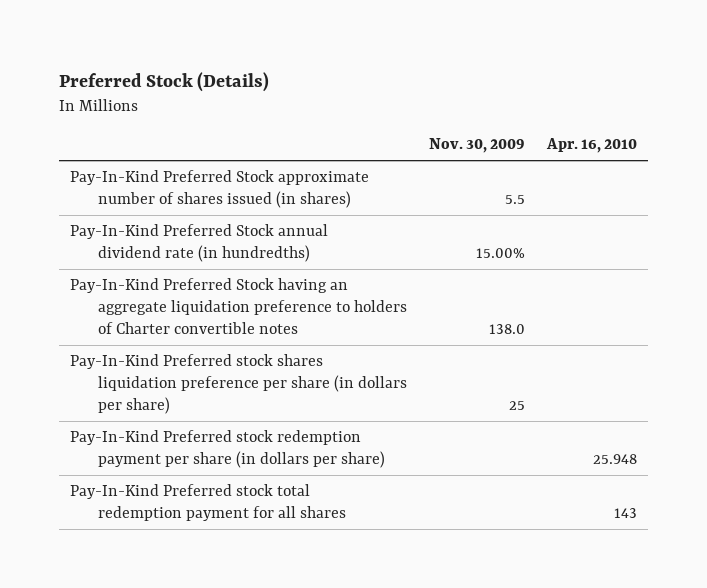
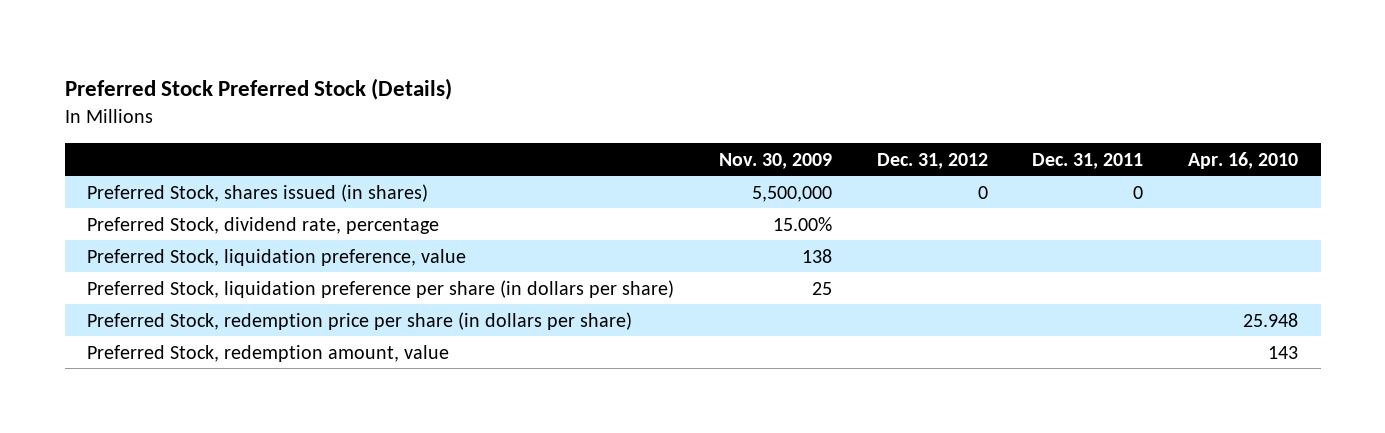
- Preferred Stock (Details)
+ Preferred Stock Preferred Stock (Details)
- | Nov. 30, 2009 | Apr. 16, 2010
+ | Nov. 30, 2009 | Dec. 31, 2012 | Dec. 31, 2011 | Apr. 16, 2010
- Pay-In-Kind Preferred Stock approximate number of shares issued (in shares) | 5.5 |
- Pay-In-Kind Preferred Stock annual dividend rate (in hundredths) | 15.00% |
- Pay-In-Kind Preferred Stock having an aggregate liquidation preference to holders of Charter convertible notes | 138.0 |
- Pay-In-Kind Preferred stock shares liquidation preference per share (in dollars per share) | 25 |
- Pay-In-Kind Preferred stock redemption payment per share (in dollars per share) | | 25.948
- Pay-In-Kind Preferred stock total redemption payment for all shares | | 143
+ Preferred Stock, shares issued (in shares) | 5,500,000 | 0 | 0 |
+ Preferred Stock, dividend rate, percentage | 15.00% | | |
+ Preferred Stock, liquidation preference, value | 138 | | |
+ Preferred Stock, liquidation preference per share (in dollars per share) | 25 | | |
+ Preferred Stock, redemption price per share (in dollars per share) | | | | 25.948
+ Preferred Stock, redemption amount, value | | | | 143

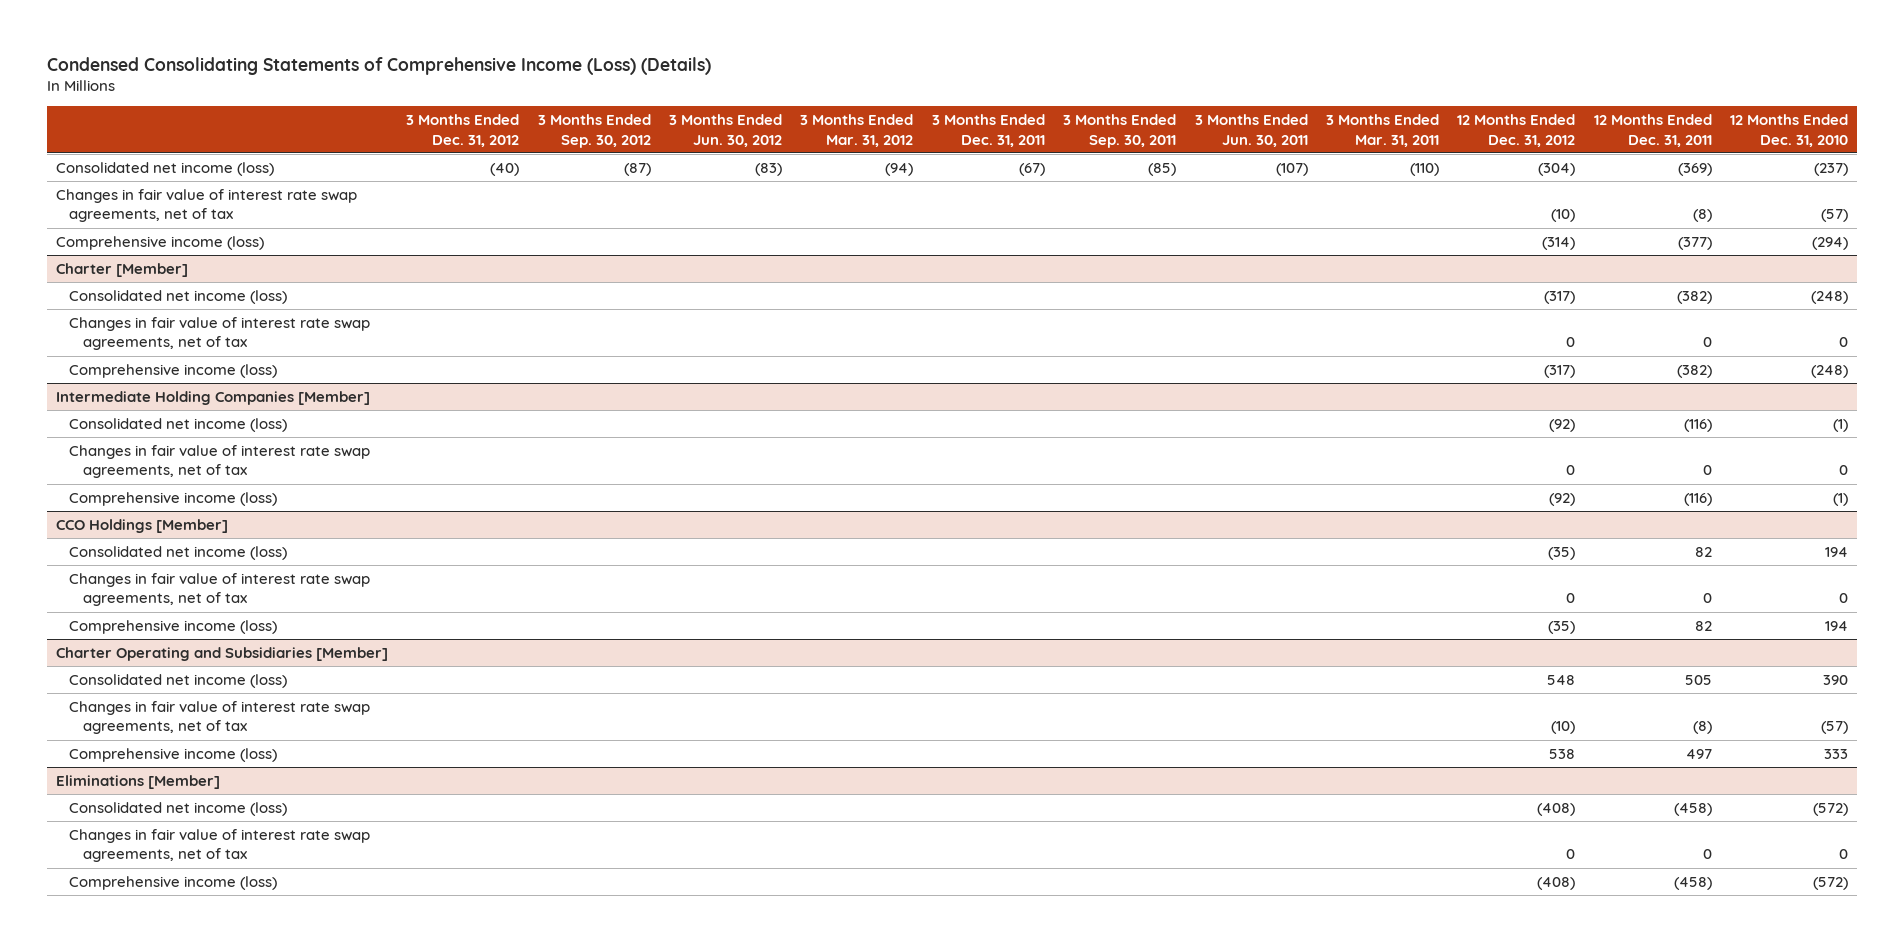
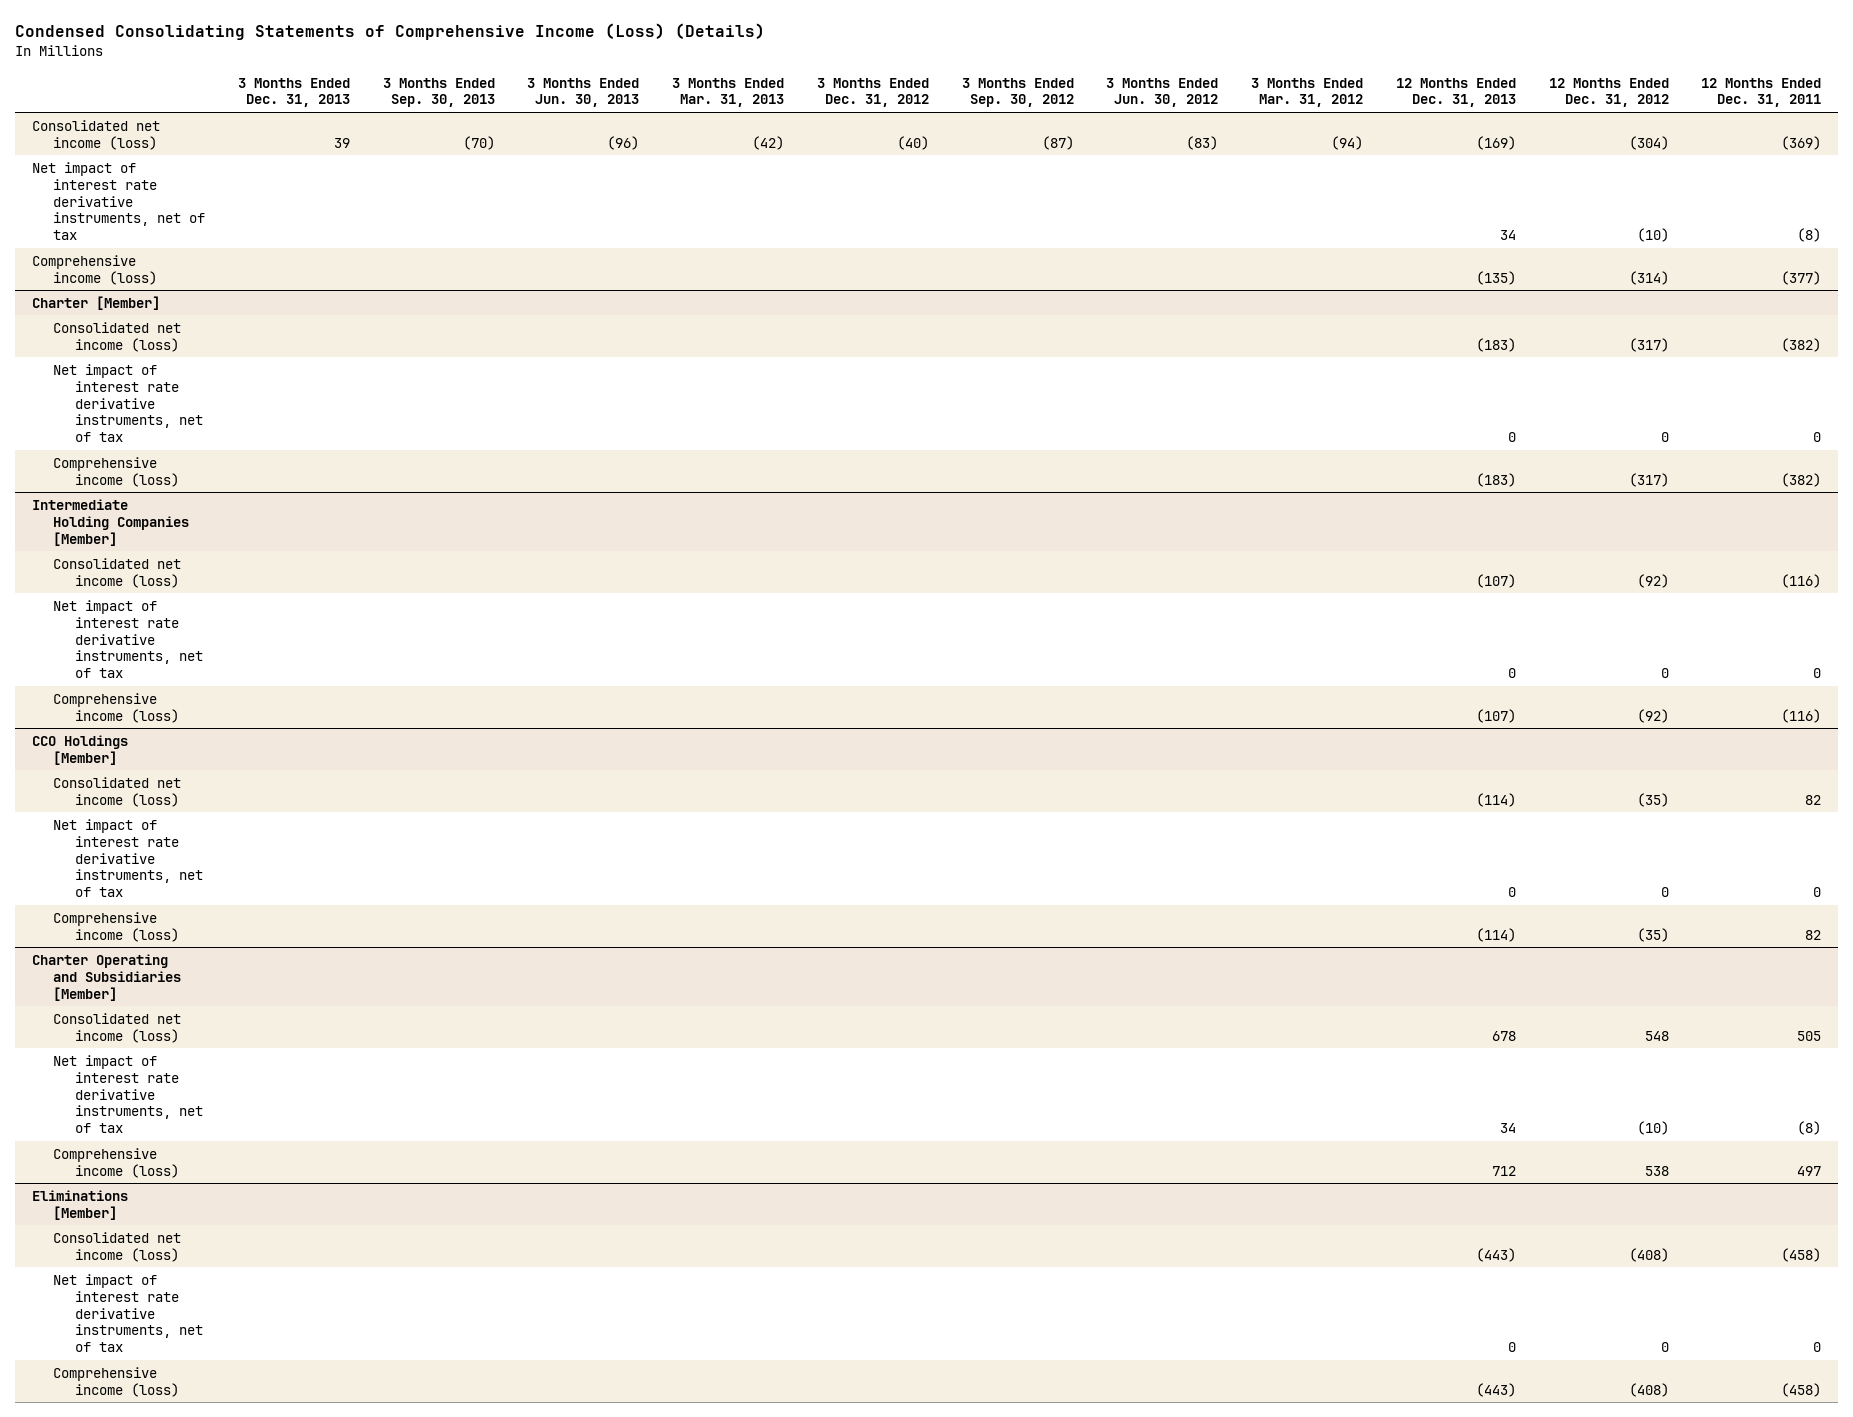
- | 3 Months Ended Dec. 31, 2012 | 3 Months Ended Sep. 30, 2012 | 3 Months Ended Jun. 30, 2012 | 3 Months Ended Mar. 31, 2012 | 3 Months Ended Dec. 31, 2011 | 3 Months Ended Sep. 30, 2011 | 3 Months Ended Jun. 30, 2011 | 3 Months Ended Mar. 31, 2011 | 12 Months Ended Dec. 31, 2012 | 12 Months Ended Dec. 31, 2011 | 12 Months Ended Dec. 31, 2010
+ | 3 Months Ended Dec. 31, 2013 | 3 Months Ended Sep. 30, 2013 | 3 Months Ended Jun. 30, 2013 | 3 Months Ended Mar. 31, 2013 | 3 Months Ended Dec. 31, 2012 | 3 Months Ended Sep. 30, 2012 | 3 Months Ended Jun. 30, 2012 | 3 Months Ended Mar. 31, 2012 | 12 Months Ended Dec. 31, 2013 | 12 Months Ended Dec. 31, 2012 | 12 Months Ended Dec. 31, 2011
- Changes in fair value of interest rate swap agreements, net of tax | | | | | | | | | (10) | (8) | (57)
+ Net impact of interest rate derivative instruments, net of tax | | | | | | | | | 34 | (10) | (8)
@ Charter [Member]
- Changes in fair value of interest rate swap agreements, net of tax | | | | | | | | | 0 | 0 | 0
+ Net impact of interest rate derivative instruments, net of tax | | | | | | | | | 0 | 0 | 0
@ Intermediate Holding Companies [Member]
- Changes in fair value of interest rate swap agreements, net of tax | | | | | | | | | 0 | 0 | 0
+ Net impact of interest rate derivative instruments, net of tax | | | | | | | | | 0 | 0 | 0
@ CCO Holdings [Member]
- Changes in fair value of interest rate swap agreements, net of tax | | | | | | | | | 0 | 0 | 0
+ Net impact of interest rate derivative instruments, net of tax | | | | | | | | | 0 | 0 | 0
@ Charter Operating and Subsidiaries [Member]
- Changes in fair value of interest rate swap agreements, net of tax | | | | | | | | | (10) | (8) | (57)
+ Net impact of interest rate derivative instruments, net of tax | | | | | | | | | 34 | (10) | (8)
@ Eliminations [Member]
- Changes in fair value of interest rate swap agreements, net of tax | | | | | | | | | 0 | 0 | 0
+ Net impact of interest rate derivative instruments, net of tax | | | | | | | | | 0 | 0 | 0

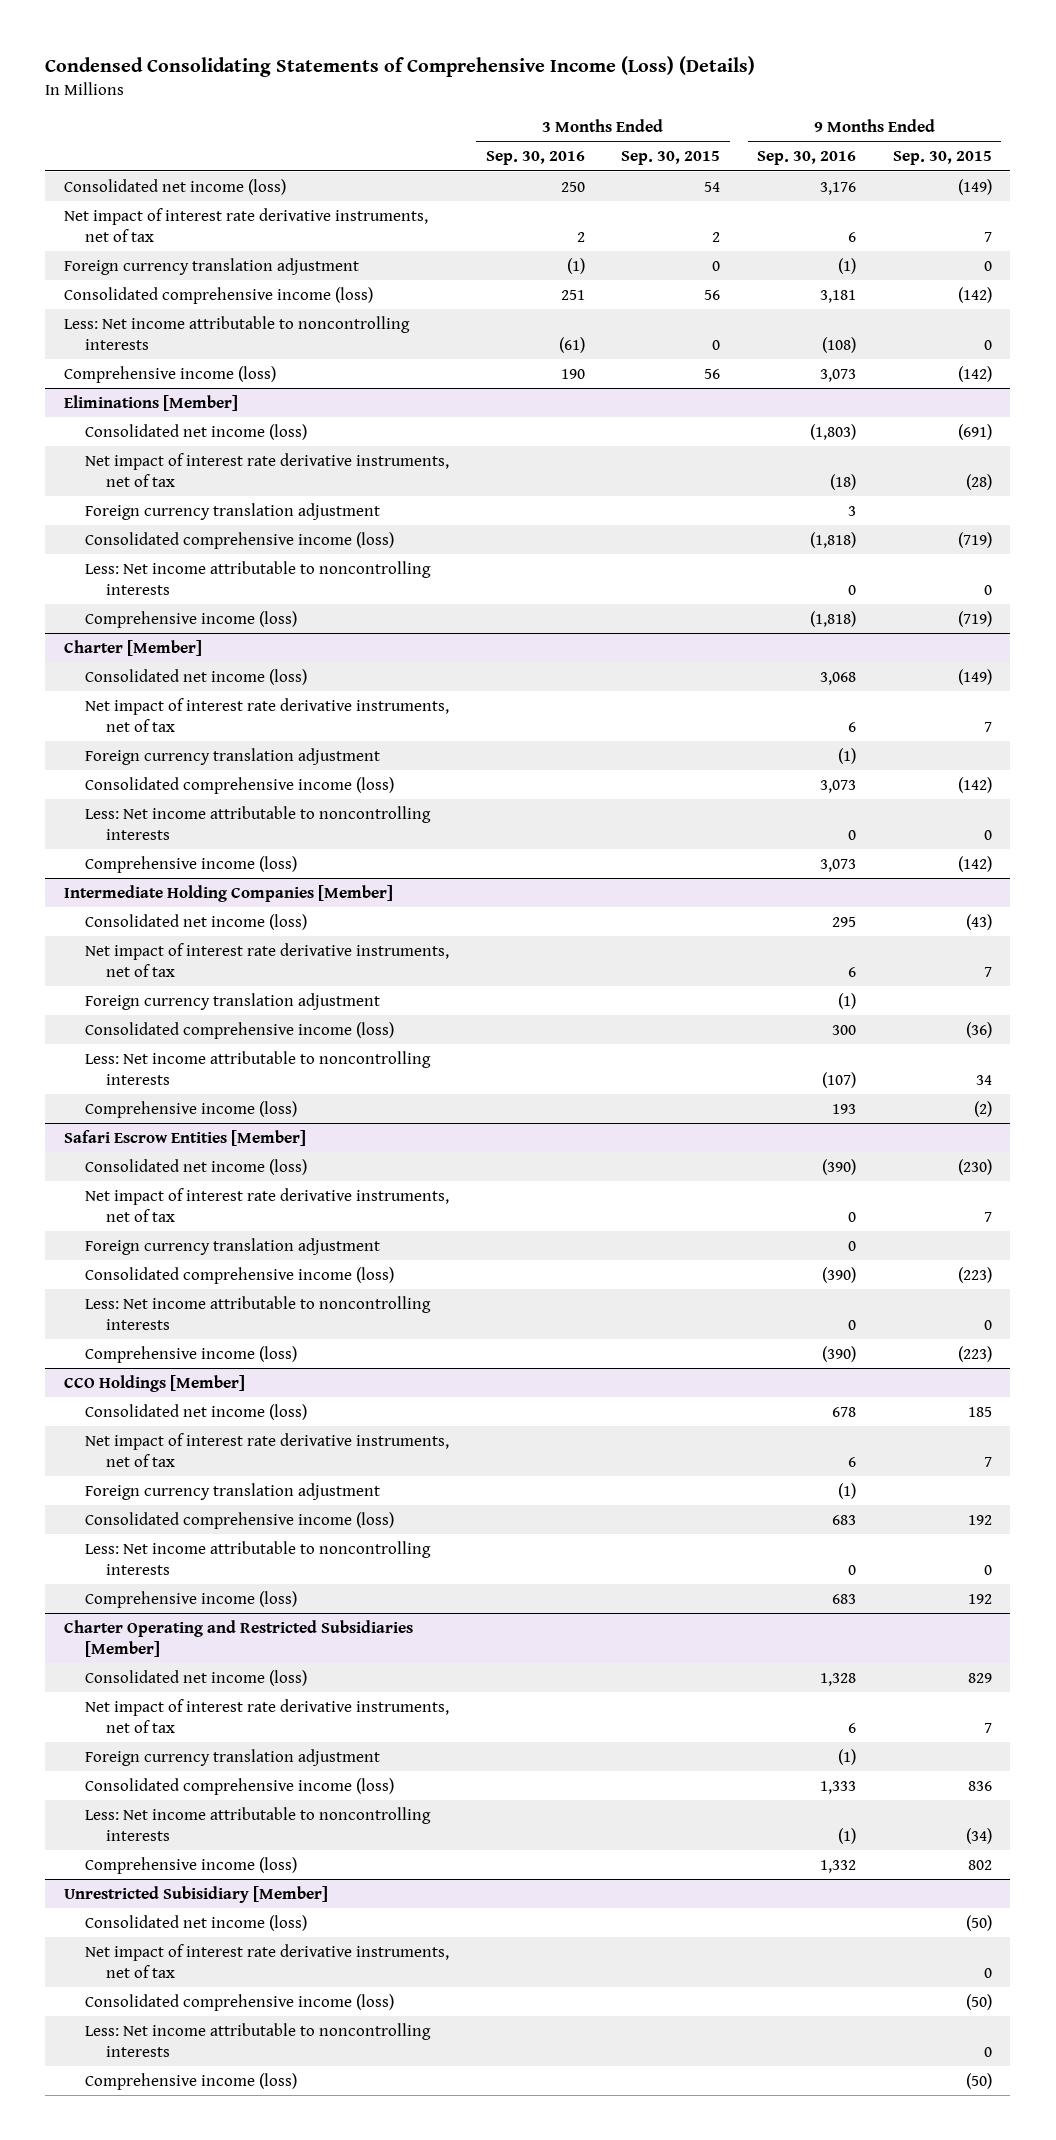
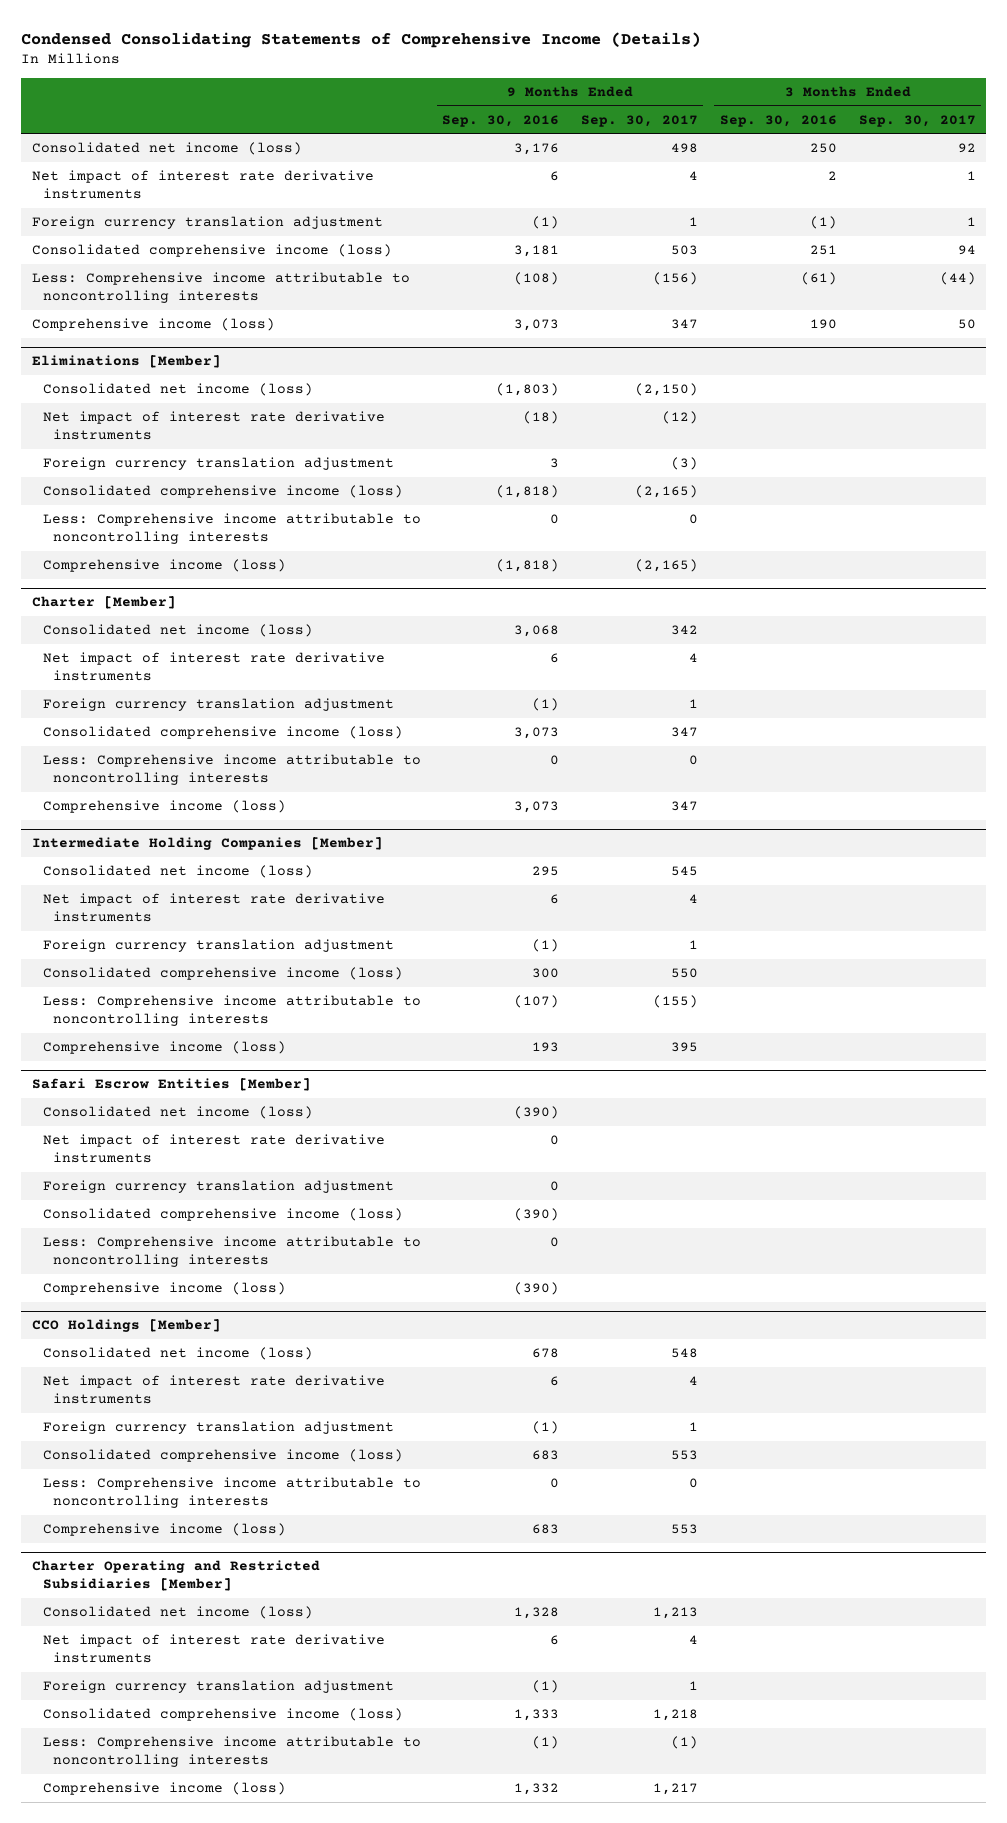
- Condensed Consolidating Statements of Comprehensive Income (Loss) (Details)
+ Condensed Consolidating Statements of Comprehensive Income (Details)
- | 3 Months Ended Sep. 30, 2016 | 3 Months Ended Sep. 30, 2015 | 9 Months Ended Sep. 30, 2016 | 9 Months Ended Sep. 30, 2015
+ | 9 Months Ended Sep. 30, 2016 | 9 Months Ended Sep. 30, 2017 | 3 Months Ended Sep. 30, 2016 | 3 Months Ended Sep. 30, 2017
- Net impact of interest rate derivative instruments, net of tax | 2 | 2 | 6 | 7
+ Net impact of interest rate derivative instruments | 6 | 4 | 2 | 1
- Less: Net income attributable to noncontrolling interests | (61) | 0 | (108) | 0
+ Less: Comprehensive income attributable to noncontrolling interests | (108) | (156) | (61) | (44)
@ Eliminations [Member]
- Net impact of interest rate derivative instruments, net of tax | | | (18) | (28)
+ Net impact of interest rate derivative instruments | (18) | (12) | |
- Less: Net income attributable to noncontrolling interests | | | 0 | 0
+ Less: Comprehensive income attributable to noncontrolling interests | 0 | 0 | |
@ Charter [Member]
- Net impact of interest rate derivative instruments, net of tax | | | 6 | 7
+ Net impact of interest rate derivative instruments | 6 | 4 | |
- Less: Net income attributable to noncontrolling interests | | | 0 | 0
+ Less: Comprehensive income attributable to noncontrolling interests | 0 | 0 | |
@ Intermediate Holding Companies [Member]
- Net impact of interest rate derivative instruments, net of tax | | | 6 | 7
+ Net impact of interest rate derivative instruments | 6 | 4 | |
- Less: Net income attributable to noncontrolling interests | | | (107) | 34
+ Less: Comprehensive income attributable to noncontrolling interests | (107) | (155) | |
@ Safari Escrow Entities [Member]
- Net impact of interest rate derivative instruments, net of tax | | | 0 | 7
+ Net impact of interest rate derivative instruments | 0 | | |
- Less: Net income attributable to noncontrolling interests | | | 0 | 0
+ Less: Comprehensive income attributable to noncontrolling interests | 0 | | |
@ CCO Holdings [Member]
- Net impact of interest rate derivative instruments, net of tax | | | 6 | 7
+ Net impact of interest rate derivative instruments | 6 | 4 | |
- Less: Net income attributable to noncontrolling interests | | | 0 | 0
+ Less: Comprehensive income attributable to noncontrolling interests | 0 | 0 | |
@ Charter Operating and Restricted Subsidiaries [Member]
- Net impact of interest rate derivative instruments, net of tax | | | 6 | 7
+ Net impact of interest rate derivative instruments | 6 | 4 | |
- Less: Net income attributable to noncontrolling interests | | | (1) | (34)
+ Less: Comprehensive income attributable to noncontrolling interests | (1) | (1) | |
- Unrestricted Subisidiary [Member]
- Consolidated net income (loss) | | | | (50)
- Net impact of interest rate derivative instruments, net of tax | | | | 0
- Consolidated comprehensive income (loss) | | | | (50)
- Less: Net income attributable to noncontrolling interests | | | | 0
- Comprehensive income (loss) | | | | (50)

